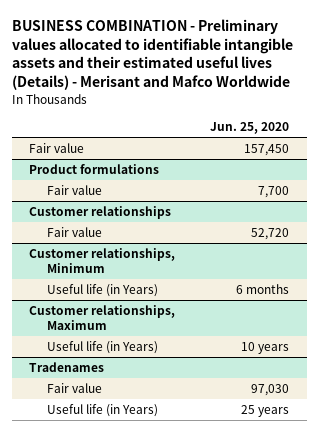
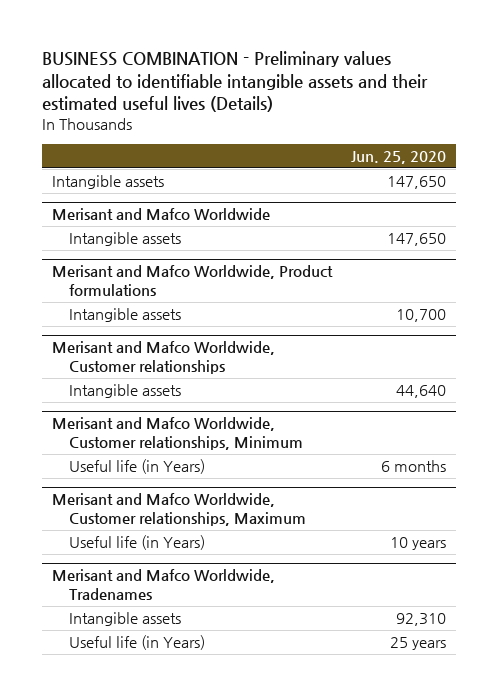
- BUSINESS COMBINATION - Preliminary values allocated to identifiable intangible assets and their estimated useful lives (Details) - Merisant and Mafco Worldwide
+ BUSINESS COMBINATION - Preliminary values allocated to identifiable intangible assets and their estimated useful lives (Details)
- Fair value | 157,450
- Product formulations
- Fair value | 7,700
- Customer relationships
- Fair value | 52,720
- Customer relationships, Minimum
+ Intangible assets | 147,650
+ Merisant and Mafco Worldwide
+ Intangible assets | 147,650
+ Merisant and Mafco Worldwide, Product formulations
+ Intangible assets | 10,700
+ Merisant and Mafco Worldwide, Customer relationships
+ Intangible assets | 44,640
+ Merisant and Mafco Worldwide, Customer relationships, Minimum
- Customer relationships, Maximum
+ Merisant and Mafco Worldwide, Customer relationships, Maximum
- Tradenames
- Fair value | 97,030
+ Merisant and Mafco Worldwide, Tradenames
+ Intangible assets | 92,310

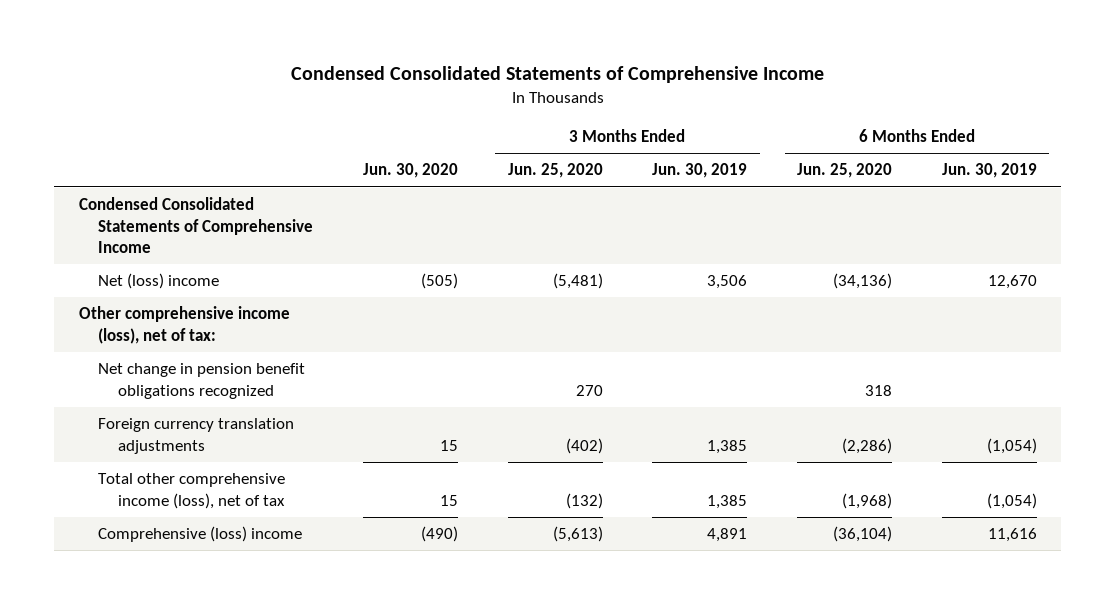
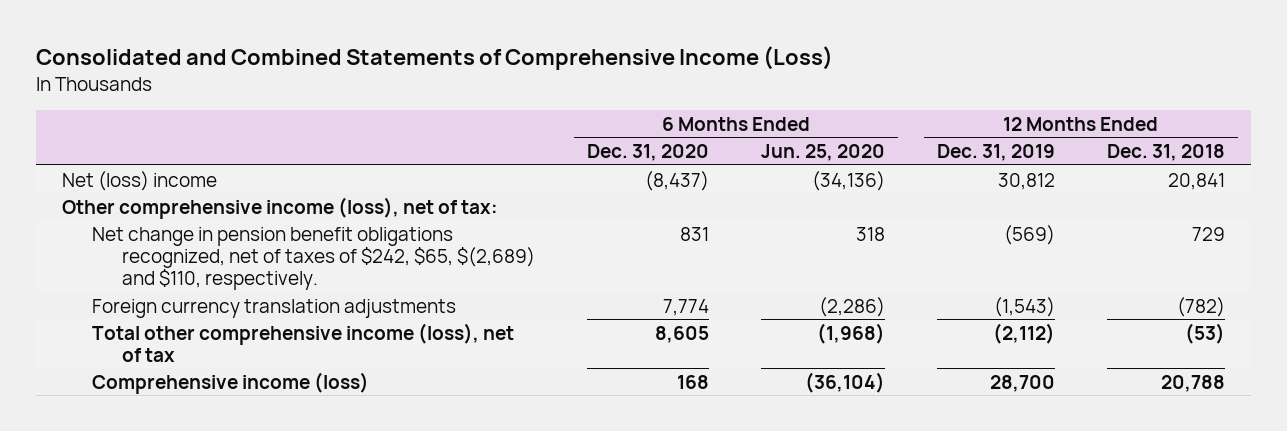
- Condensed Consolidated Statements of Comprehensive Income
+ Consolidated and Combined Statements of Comprehensive Income (Loss)
- | Jun. 30, 2020 | 3 Months Ended Jun. 25, 2020 | 3 Months Ended Jun. 30, 2019 | 6 Months Ended Jun. 25, 2020 | 6 Months Ended Jun. 30, 2019
+ | 6 Months Ended Dec. 31, 2020 | 6 Months Ended Jun. 25, 2020 | 12 Months Ended Dec. 31, 2019 | 12 Months Ended Dec. 31, 2018
- Condensed Consolidated Statements of Comprehensive Income
- Net change in pension benefit obligations recognized | | 270 | | 318 |
+ Net change in pension benefit obligations recognized, net of taxes of $242, $65, $(2,689) and $110, respectively. | 831 | 318 | (569) | 729
- Comprehensive (loss) income | (490) | (5,613) | 4,891 | (36,104) | 11,616
+ Comprehensive income (loss) | 168 | (36,104) | 28,700 | 20,788

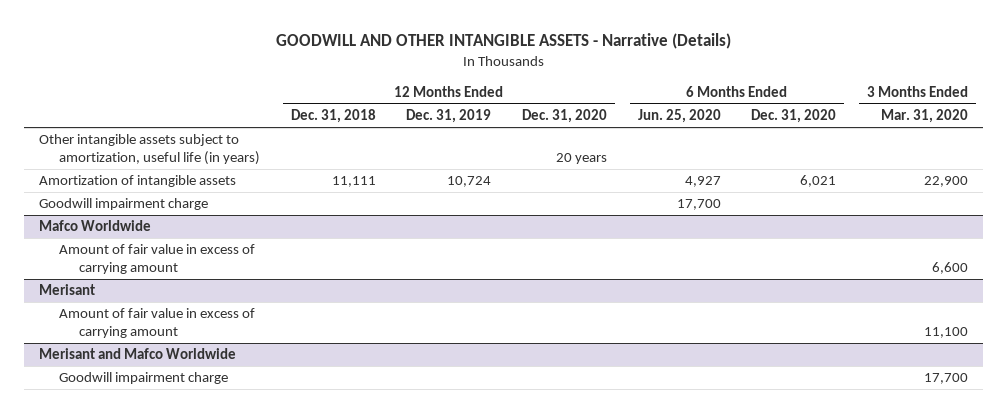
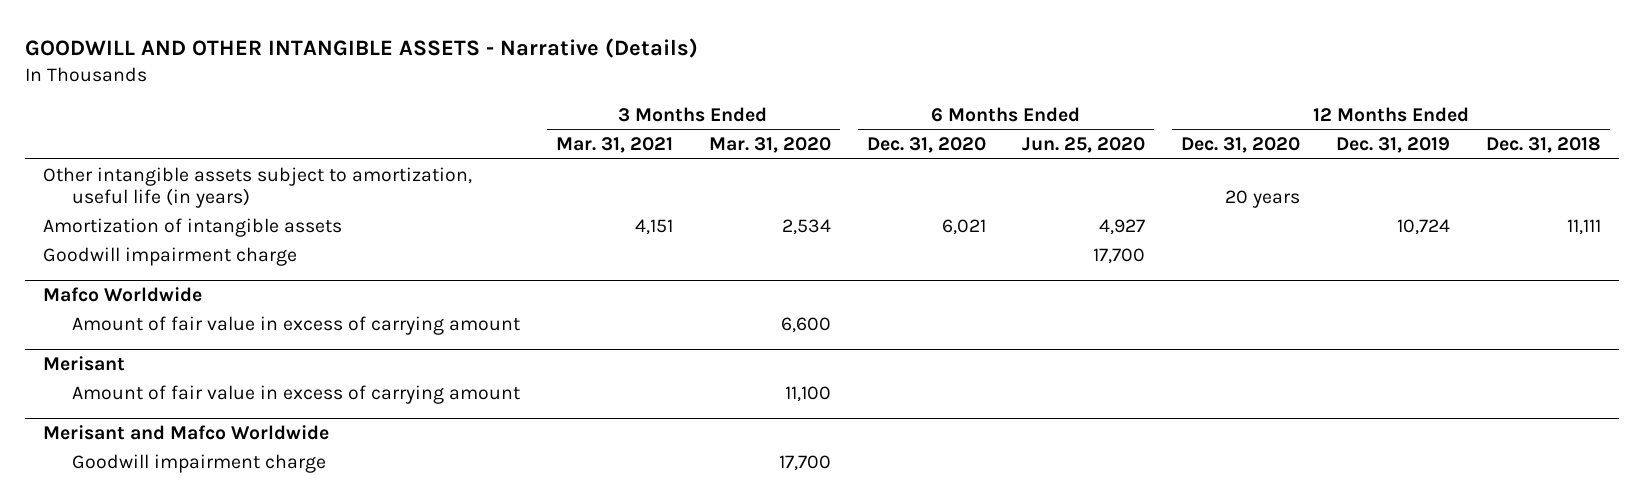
- | 12 Months Ended Dec. 31, 2018 | 12 Months Ended Dec. 31, 2019 | 12 Months Ended Dec. 31, 2020 | 6 Months Ended Jun. 25, 2020 | 6 Months Ended Dec. 31, 2020 | 3 Months Ended Mar. 31, 2020
+ | 3 Months Ended Mar. 31, 2021 | 3 Months Ended Mar. 31, 2020 | 6 Months Ended Dec. 31, 2020 | 6 Months Ended Jun. 25, 2020 | 12 Months Ended Dec. 31, 2020 | 12 Months Ended Dec. 31, 2019 | 12 Months Ended Dec. 31, 2018
- Amortization of intangible assets | 11,111 | 10,724 | | 4,927 | 6,021 | 22,900
+ Amortization of intangible assets | 4,151 | 2,534 | 6,021 | 4,927 | | 10,724 | 11,111

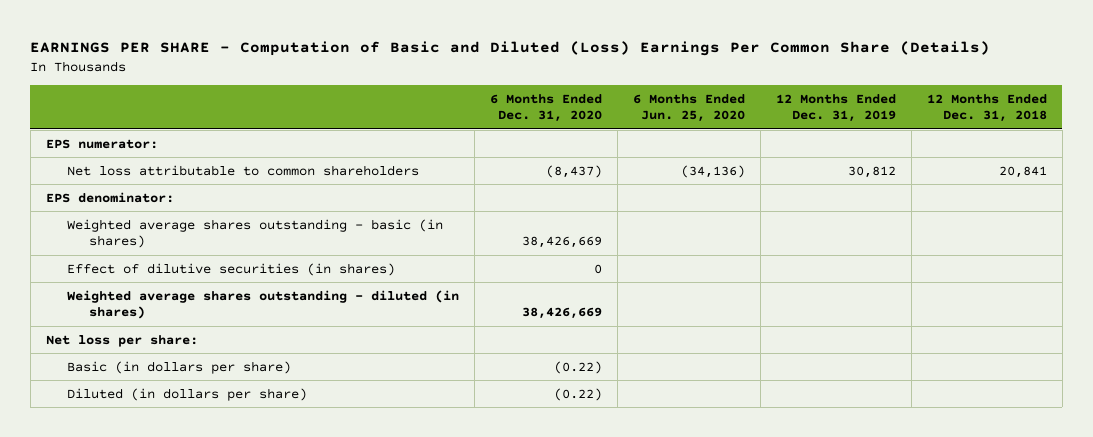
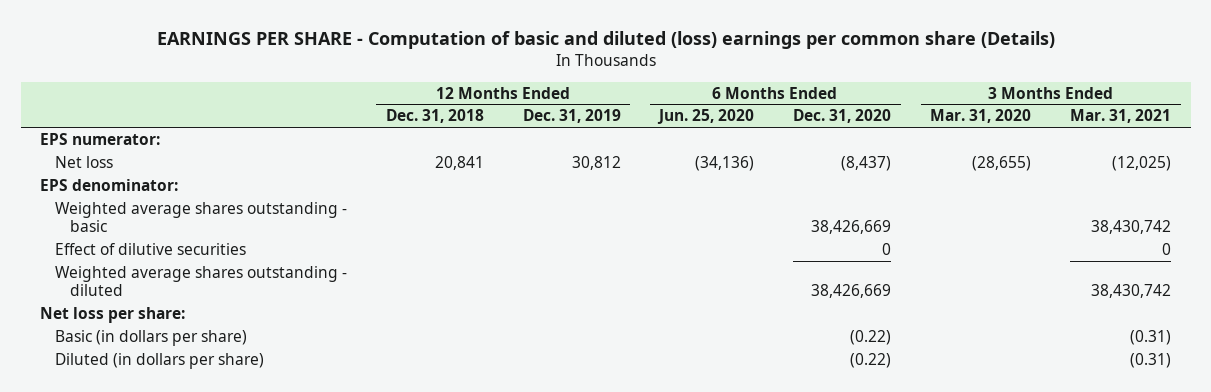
- EARNINGS PER SHARE - Computation of Basic and Diluted (Loss) Earnings Per Common Share (Details)
+ EARNINGS PER SHARE - Computation of basic and diluted (loss) earnings per common share (Details)
- | 6 Months Ended Dec. 31, 2020 | 6 Months Ended Jun. 25, 2020 | 12 Months Ended Dec. 31, 2019 | 12 Months Ended Dec. 31, 2018
+ | 12 Months Ended Dec. 31, 2018 | 12 Months Ended Dec. 31, 2019 | 6 Months Ended Jun. 25, 2020 | 6 Months Ended Dec. 31, 2020 | 3 Months Ended Mar. 31, 2020 | 3 Months Ended Mar. 31, 2021
- Net loss attributable to common shareholders | (8,437) | (34,136) | 30,812 | 20,841
+ Net loss | 20,841 | 30,812 | (34,136) | (8,437) | (28,655) | (12,025)
- Weighted average shares outstanding - basic (in shares) | 38,426,669 | | |
- Effect of dilutive securities (in shares) | 0 | | |
- Weighted average shares outstanding - diluted (in shares) | 38,426,669 | | |
+ Weighted average shares outstanding - basic | | | | 38,426,669 | | 38,430,742
+ Effect of dilutive securities | | | | 0 | | 0
+ Weighted average shares outstanding - diluted | | | | 38,426,669 | | 38,430,742

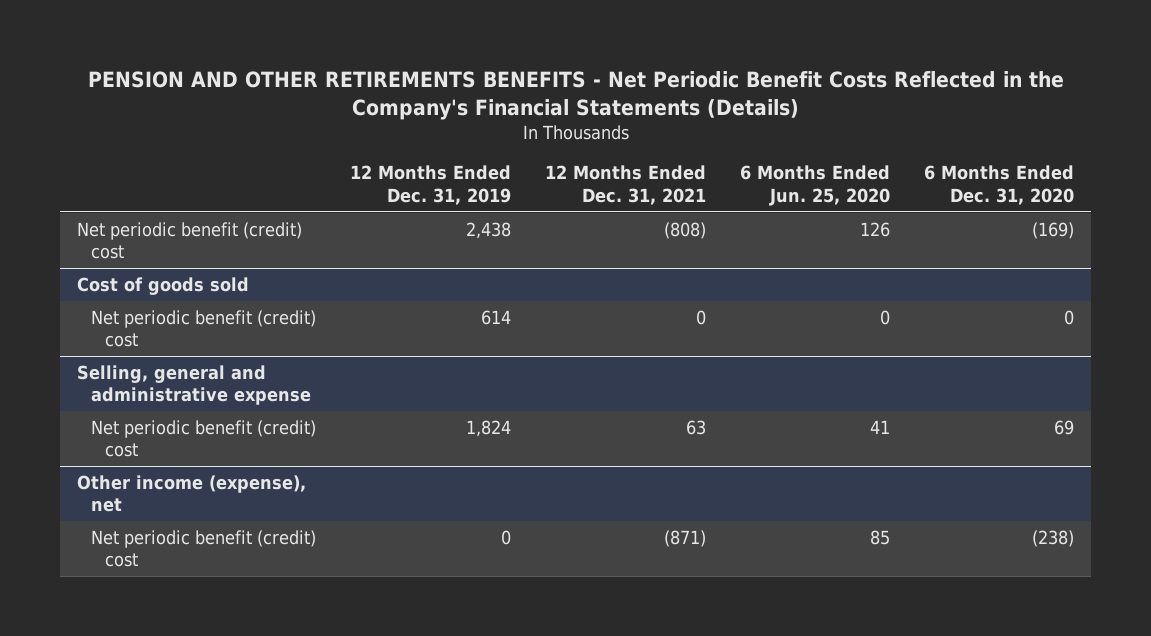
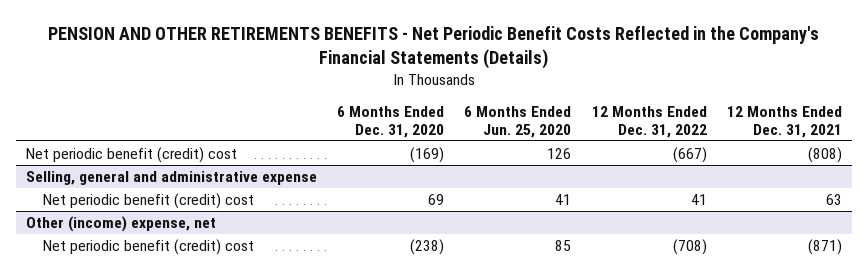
- | 12 Months Ended Dec. 31, 2019 | 12 Months Ended Dec. 31, 2021 | 6 Months Ended Jun. 25, 2020 | 6 Months Ended Dec. 31, 2020
+ | 6 Months Ended Dec. 31, 2020 | 6 Months Ended Jun. 25, 2020 | 12 Months Ended Dec. 31, 2022 | 12 Months Ended Dec. 31, 2021
- Cost of goods sold
- Net periodic benefit (credit) cost | 614 | 0 | 0 | 0
- Other income (expense), net
+ Other (income) expense, net

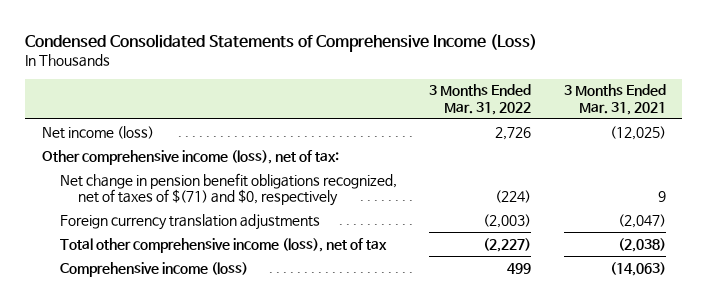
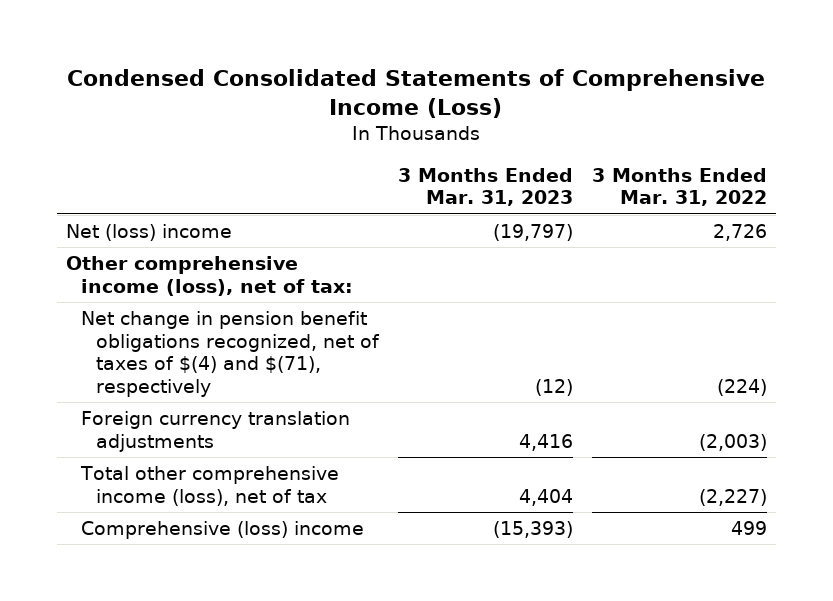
- | 3 Months Ended Mar. 31, 2022 | 3 Months Ended Mar. 31, 2021
+ | 3 Months Ended Mar. 31, 2023 | 3 Months Ended Mar. 31, 2022
- Net income (loss) | 2,726 | (12,025)
+ Net (loss) income | (19,797) | 2,726
- Net change in pension benefit obligations recognized, net of taxes of $(71) and $0, respectively | (224) | 9
+ Net change in pension benefit obligations recognized, net of taxes of $(4) and $(71), respectively | (12) | (224)
- Comprehensive income (loss) | 499 | (14,063)
+ Comprehensive (loss) income | (15,393) | 499

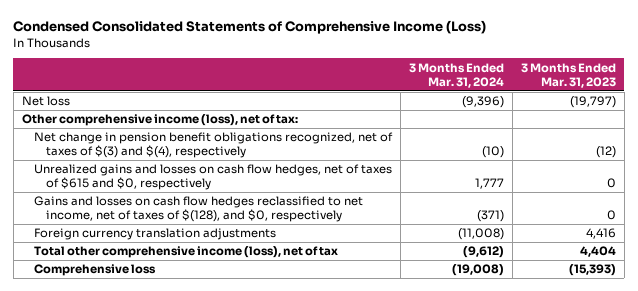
- | 3 Months Ended Mar. 31, 2023 | 3 Months Ended Mar. 31, 2022
+ | 3 Months Ended Mar. 31, 2024 | 3 Months Ended Mar. 31, 2023
- Net (loss) income | (19,797) | 2,726
+ Net loss | (9,396) | (19,797)
- Net change in pension benefit obligations recognized, net of taxes of $(4) and $(71), respectively | (12) | (224)
+ Net change in pension benefit obligations recognized, net of taxes of $(3) and $(4), respectively | (10) | (12)
+ Unrealized gains and losses on cash flow hedges, net of taxes of $615 and $0, respectively | 1,777 | 0
+ Gains and losses on cash flow hedges reclassified to net income, net of taxes of $(128), and $0, respectively | (371) | 0
- Comprehensive (loss) income | (15,393) | 499
+ Comprehensive loss | (19,008) | (15,393)

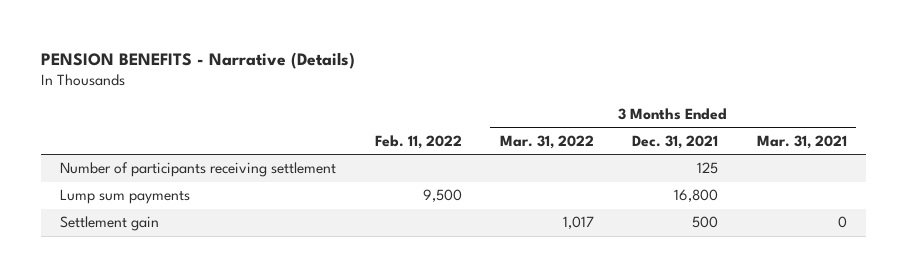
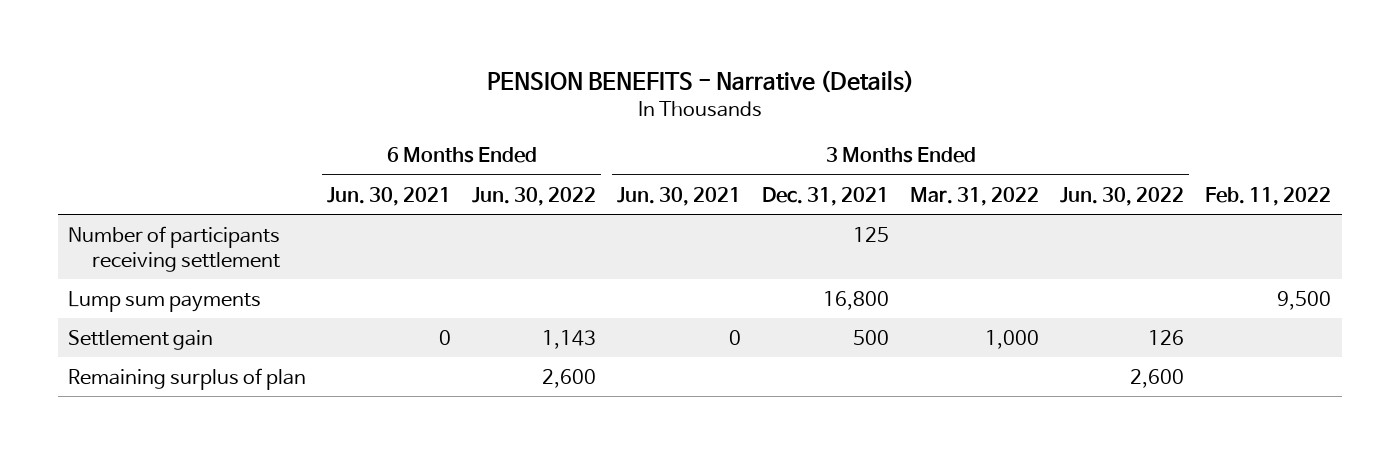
- | Feb. 11, 2022 | 3 Months Ended Mar. 31, 2022 | 3 Months Ended Dec. 31, 2021 | 3 Months Ended Mar. 31, 2021
+ | 6 Months Ended Jun. 30, 2021 | 6 Months Ended Jun. 30, 2022 | 3 Months Ended Jun. 30, 2021 | 3 Months Ended Dec. 31, 2021 | 3 Months Ended Mar. 31, 2022 | 3 Months Ended Jun. 30, 2022 | Feb. 11, 2022
- Settlement gain | | 1,017 | 500 | 0
+ Settlement gain | 0 | 1,143 | 0 | 500 | 1,000 | 126 |
+ Remaining surplus of plan | | 2,600 | | | | 2,600 |

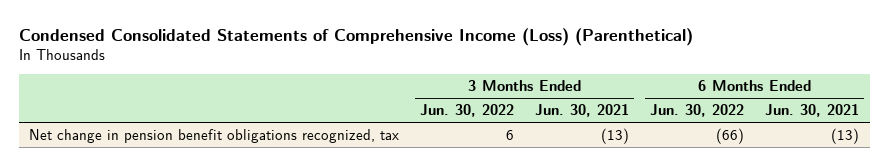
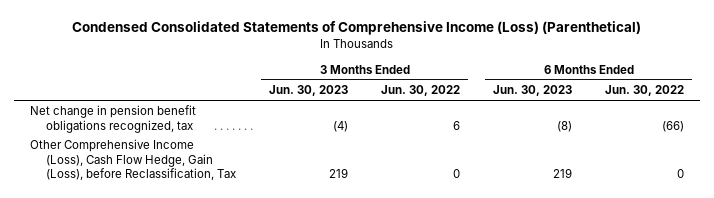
- | 3 Months Ended Jun. 30, 2022 | 3 Months Ended Jun. 30, 2021 | 6 Months Ended Jun. 30, 2022 | 6 Months Ended Jun. 30, 2021
+ | 3 Months Ended Jun. 30, 2023 | 3 Months Ended Jun. 30, 2022 | 6 Months Ended Jun. 30, 2023 | 6 Months Ended Jun. 30, 2022
+ Other Comprehensive Income (Loss), Cash Flow Hedge, Gain (Loss), before Reclassification, Tax | 219 | 0 | 219 | 0

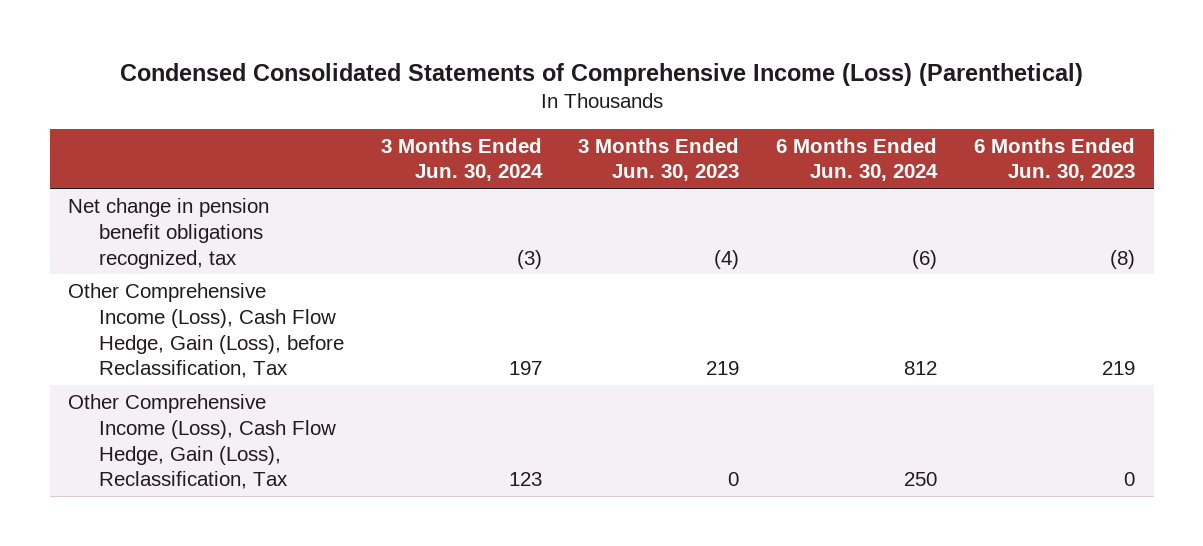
- | 3 Months Ended Jun. 30, 2023 | 3 Months Ended Jun. 30, 2022 | 6 Months Ended Jun. 30, 2023 | 6 Months Ended Jun. 30, 2022
+ | 3 Months Ended Jun. 30, 2024 | 3 Months Ended Jun. 30, 2023 | 6 Months Ended Jun. 30, 2024 | 6 Months Ended Jun. 30, 2023
+ Other Comprehensive Income (Loss), Cash Flow Hedge, Gain (Loss), Reclassification, Tax | 123 | 0 | 250 | 0

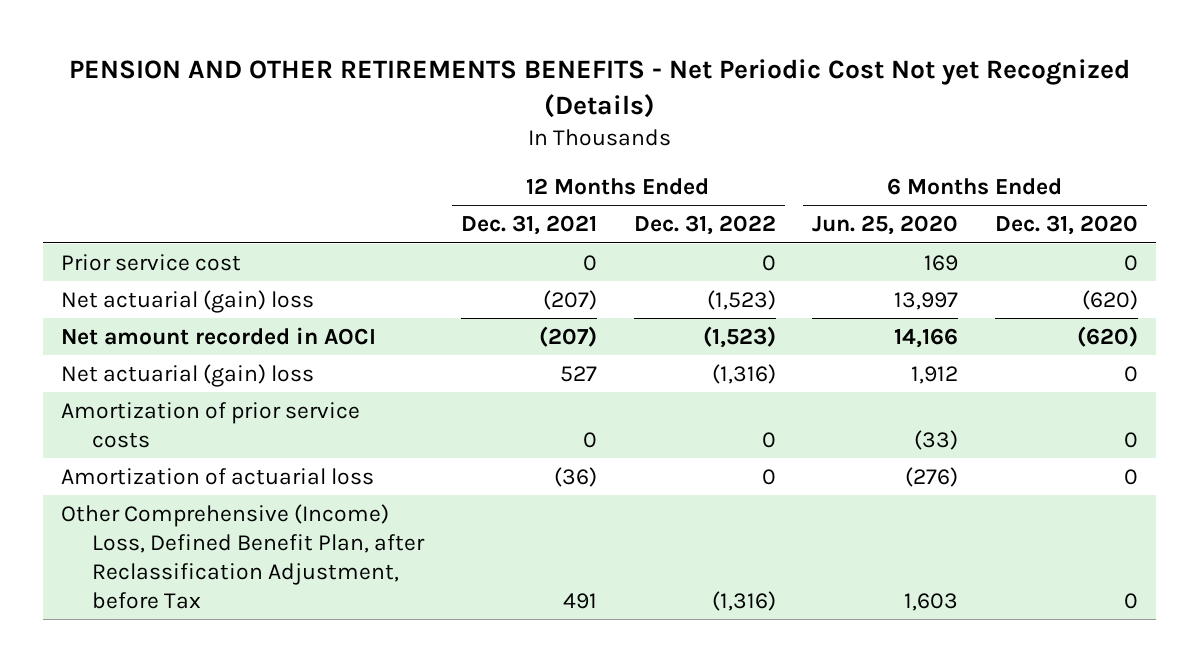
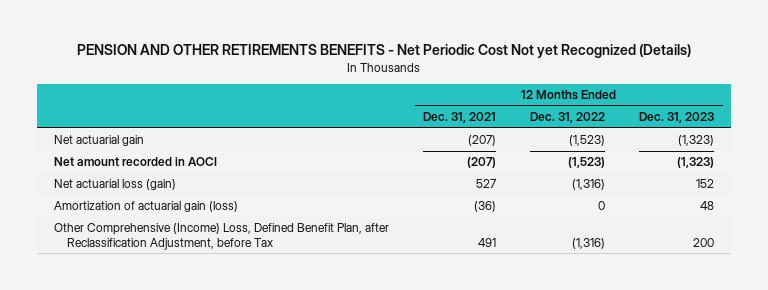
- | 12 Months Ended Dec. 31, 2021 | 12 Months Ended Dec. 31, 2022 | 6 Months Ended Jun. 25, 2020 | 6 Months Ended Dec. 31, 2020
+ | 12 Months Ended Dec. 31, 2021 | 12 Months Ended Dec. 31, 2022 | 12 Months Ended Dec. 31, 2023
- Prior service cost | 0 | 0 | 169 | 0
- Net actuarial (gain) loss | (207) | (1,523) | 13,997 | (620)
+ Net actuarial gain | (207) | (1,523) | (1,323)
- Net actuarial (gain) loss | 527 | (1,316) | 1,912 | 0
- Amortization of prior service costs | 0 | 0 | (33) | 0
- Amortization of actuarial loss | (36) | 0 | (276) | 0
+ Net actuarial loss (gain) | 527 | (1,316) | 152
+ Amortization of actuarial gain (loss) | (36) | 0 | 48

